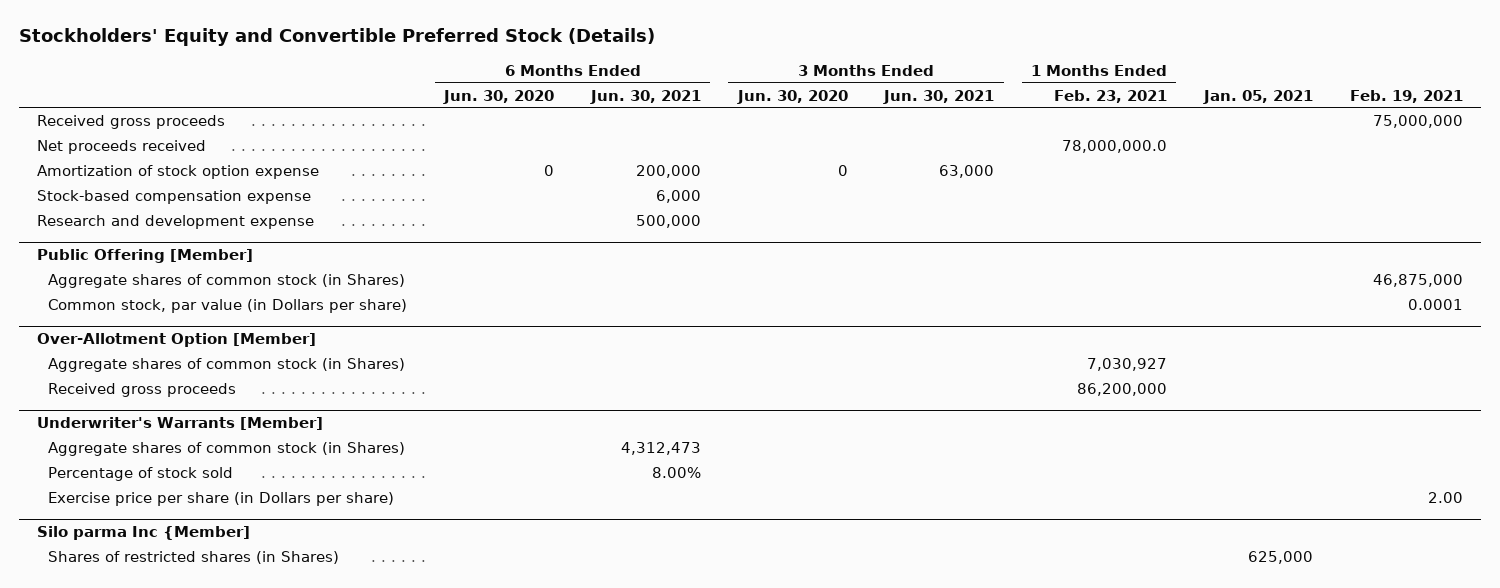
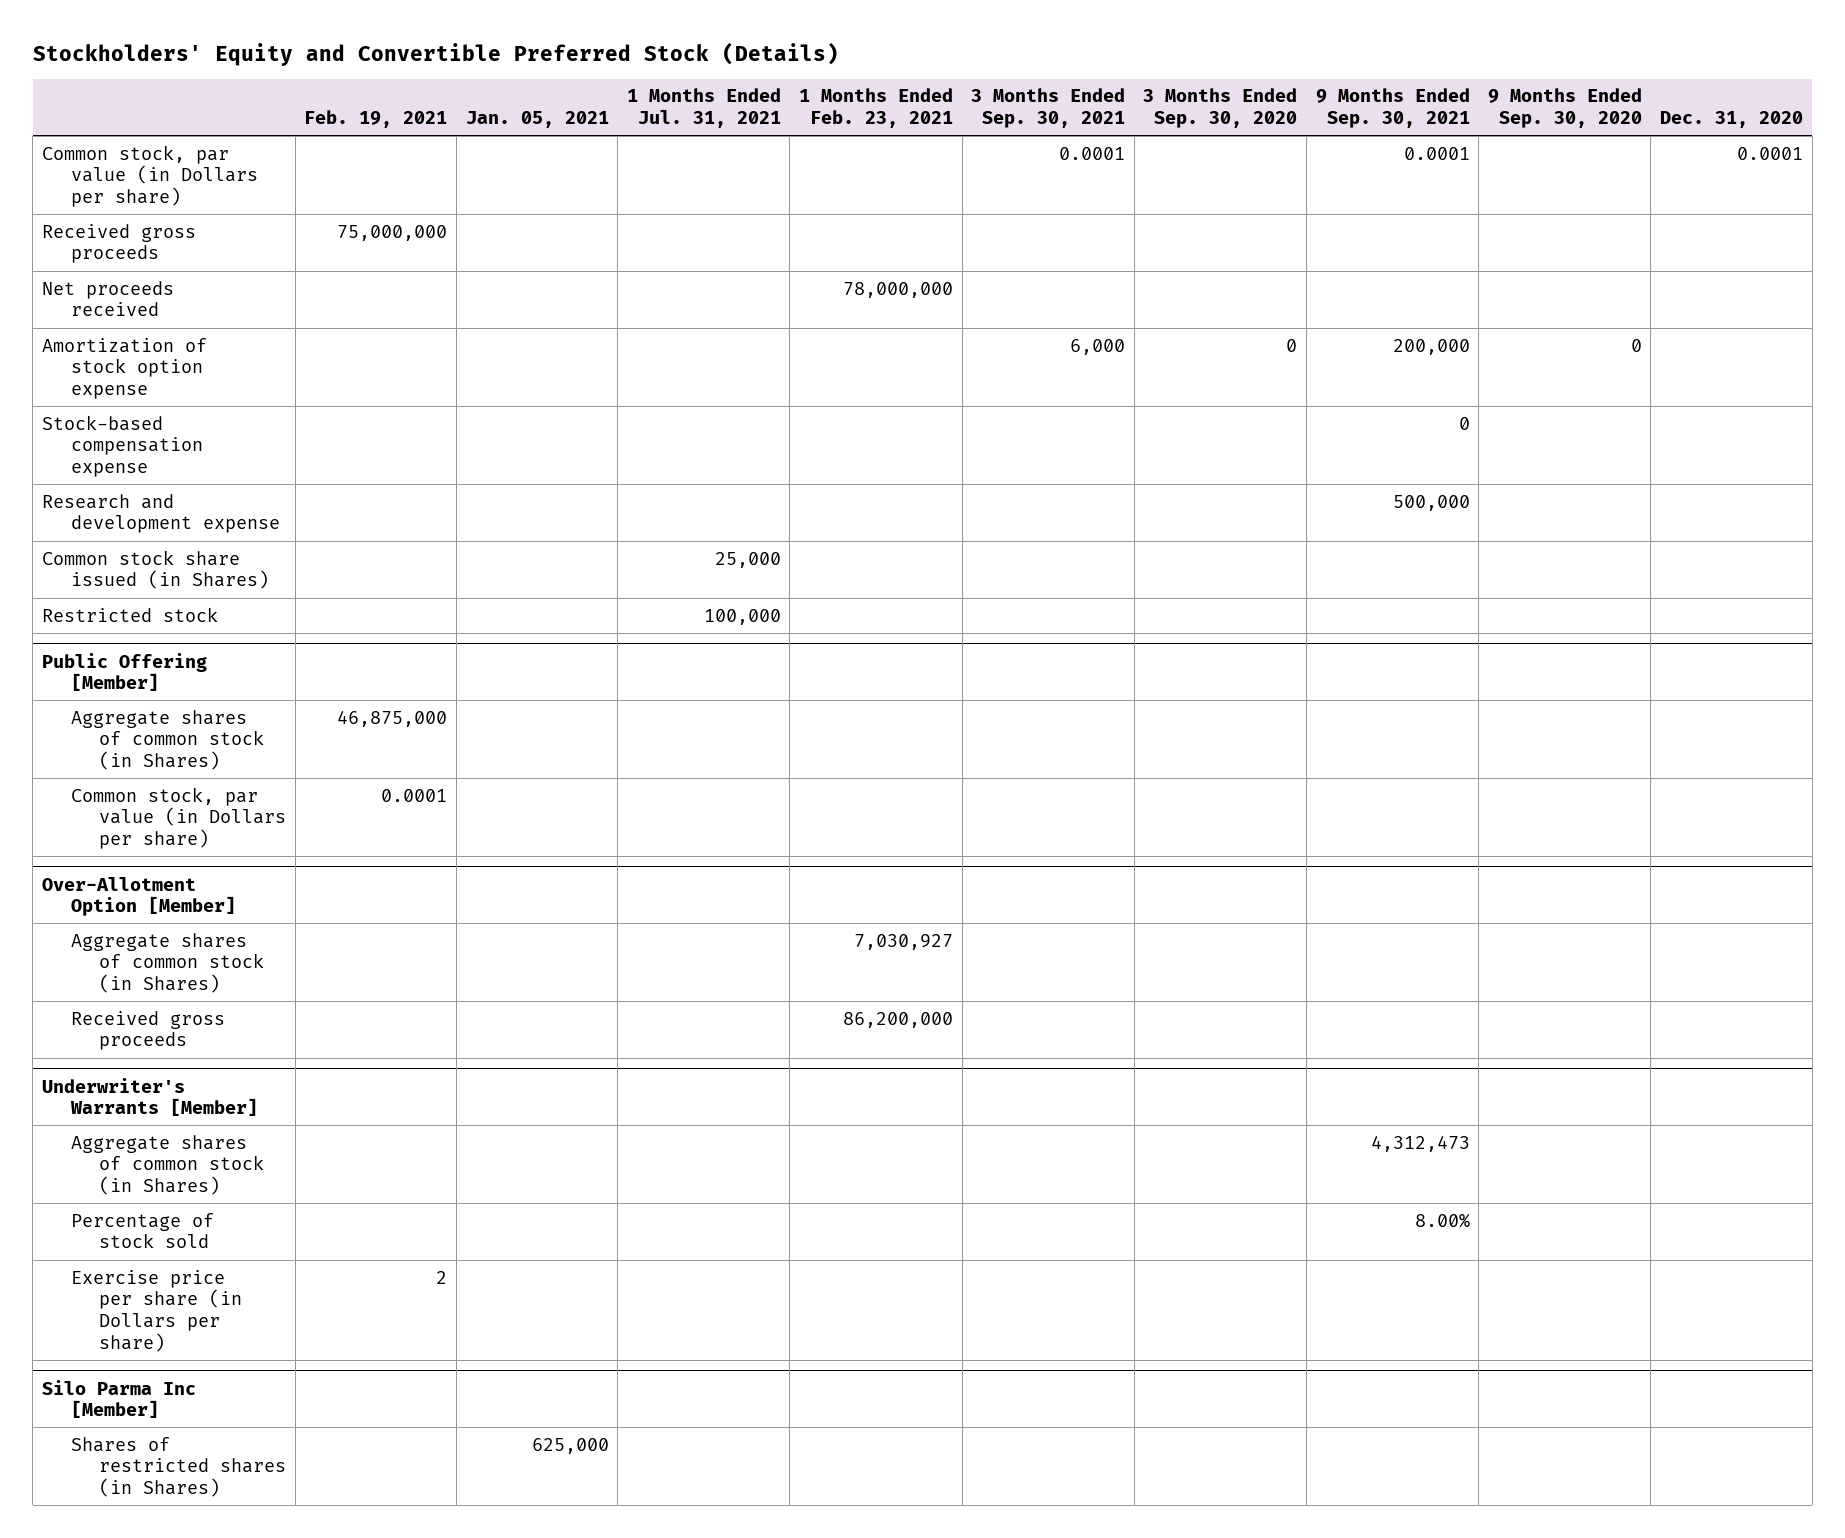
- | 6 Months Ended Jun. 30, 2020 | 6 Months Ended Jun. 30, 2021 | 3 Months Ended Jun. 30, 2020 | 3 Months Ended Jun. 30, 2021 | 1 Months Ended Feb. 23, 2021 | Jan. 05, 2021 | Feb. 19, 2021
+ | Feb. 19, 2021 | Jan. 05, 2021 | 1 Months Ended Jul. 31, 2021 | 1 Months Ended Feb. 23, 2021 | 3 Months Ended Sep. 30, 2021 | 3 Months Ended Sep. 30, 2020 | 9 Months Ended Sep. 30, 2021 | 9 Months Ended Sep. 30, 2020 | Dec. 31, 2020
+ Common stock, par value (in Dollars per share) | | | | | 0.0001 | | 0.0001 | | 0.0001
- Net proceeds received | | | | | 78,000,000.0 | |
+ Net proceeds received | | | | 78,000,000 | | | | |
+ Common stock share issued (in Shares) | | | 25,000 | | | | | |
+ Restricted stock | | | 100,000 | | | | | |
@ Underwriter's Warrants [Member]
- Exercise price per share (in Dollars per share) | | | | | | | 2.00
- Silo parma Inc {Member]
@ Underwriter's Warrants [Member]
+ Exercise price per share (in Dollars per share) | 2 | | | | | | | |
+ Silo Parma Inc [Member]

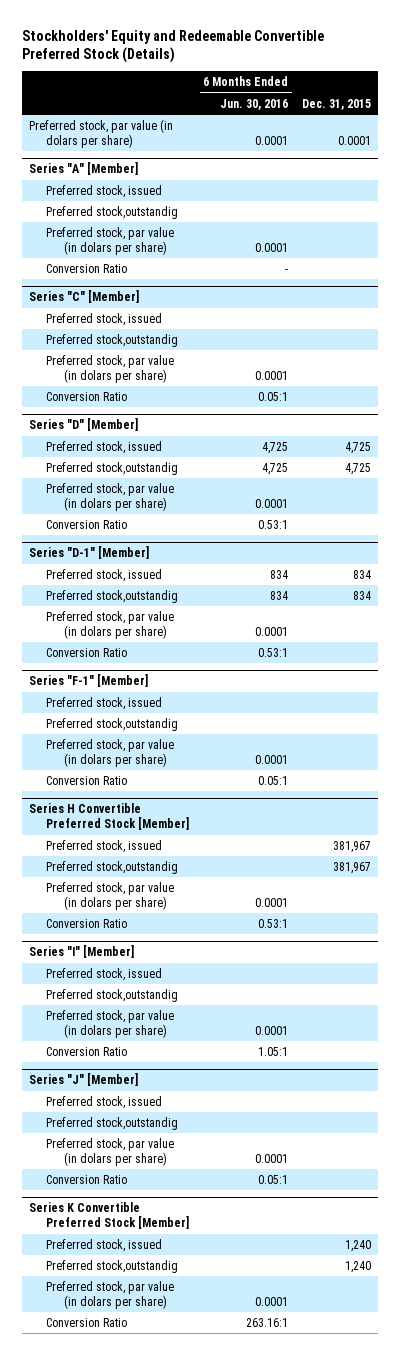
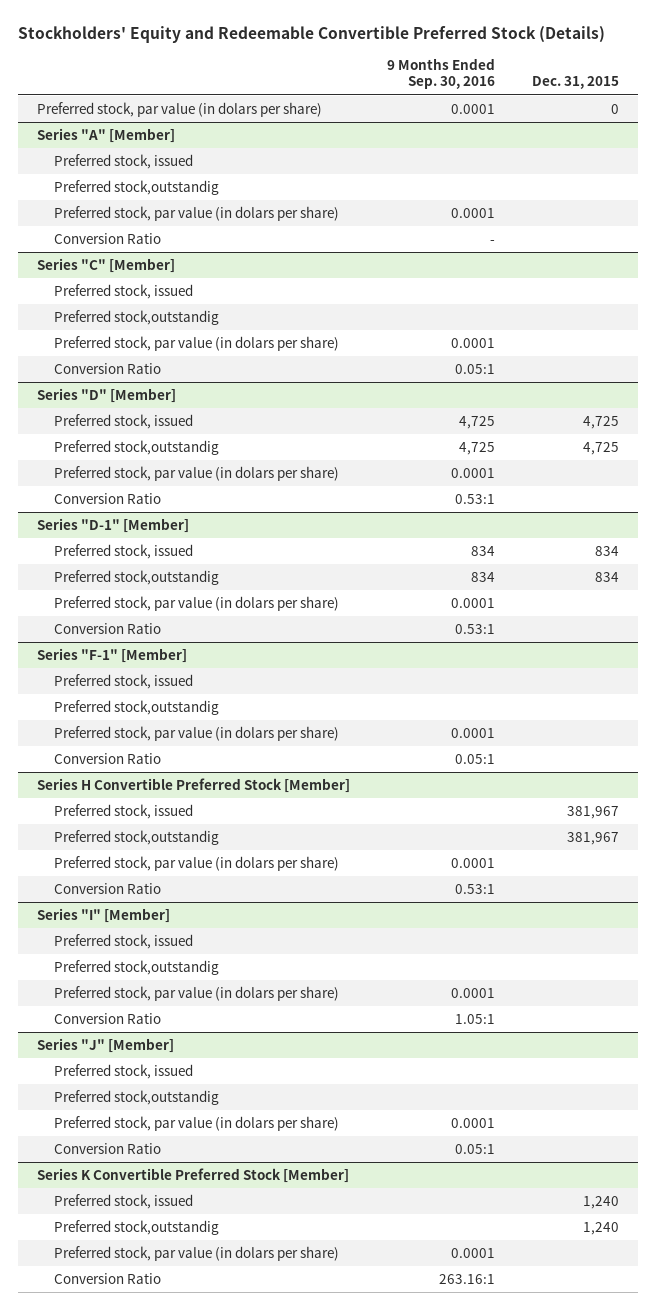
- | 6 Months Ended Jun. 30, 2016 | Dec. 31, 2015
+ | 9 Months Ended Sep. 30, 2016 | Dec. 31, 2015
- Preferred stock, par value (in dolars per share) | 0.0001 | 0.0001
+ Preferred stock, par value (in dolars per share) | 0.0001 | 0

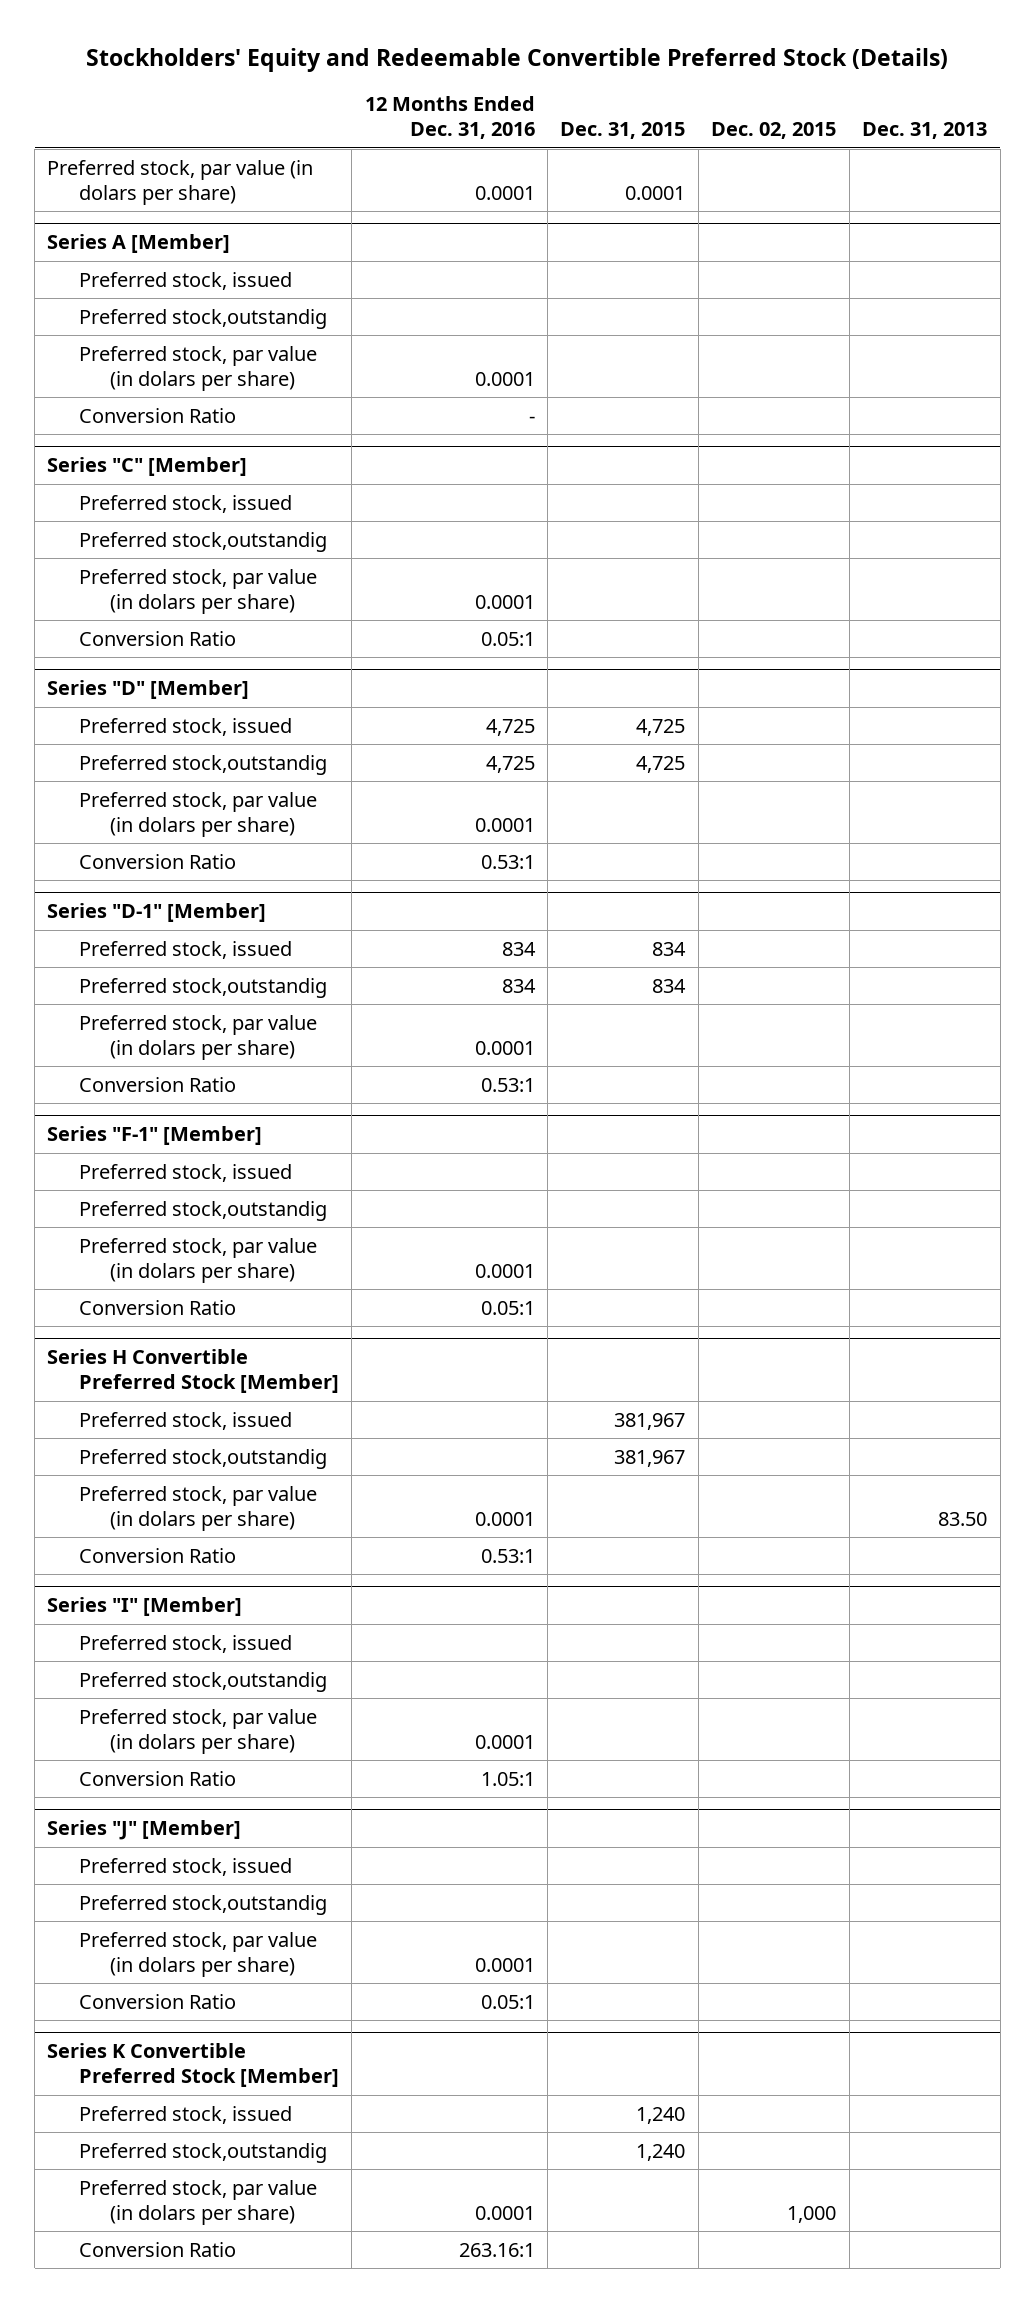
- | 9 Months Ended Sep. 30, 2016 | Dec. 31, 2015
+ | 12 Months Ended Dec. 31, 2016 | Dec. 31, 2015 | Dec. 02, 2015 | Dec. 31, 2013
- Preferred stock, par value (in dolars per share) | 0.0001 | 0
- Series "A" [Member]
+ Preferred stock, par value (in dolars per share) | 0.0001 | 0.0001 | |
+ Series A [Member]

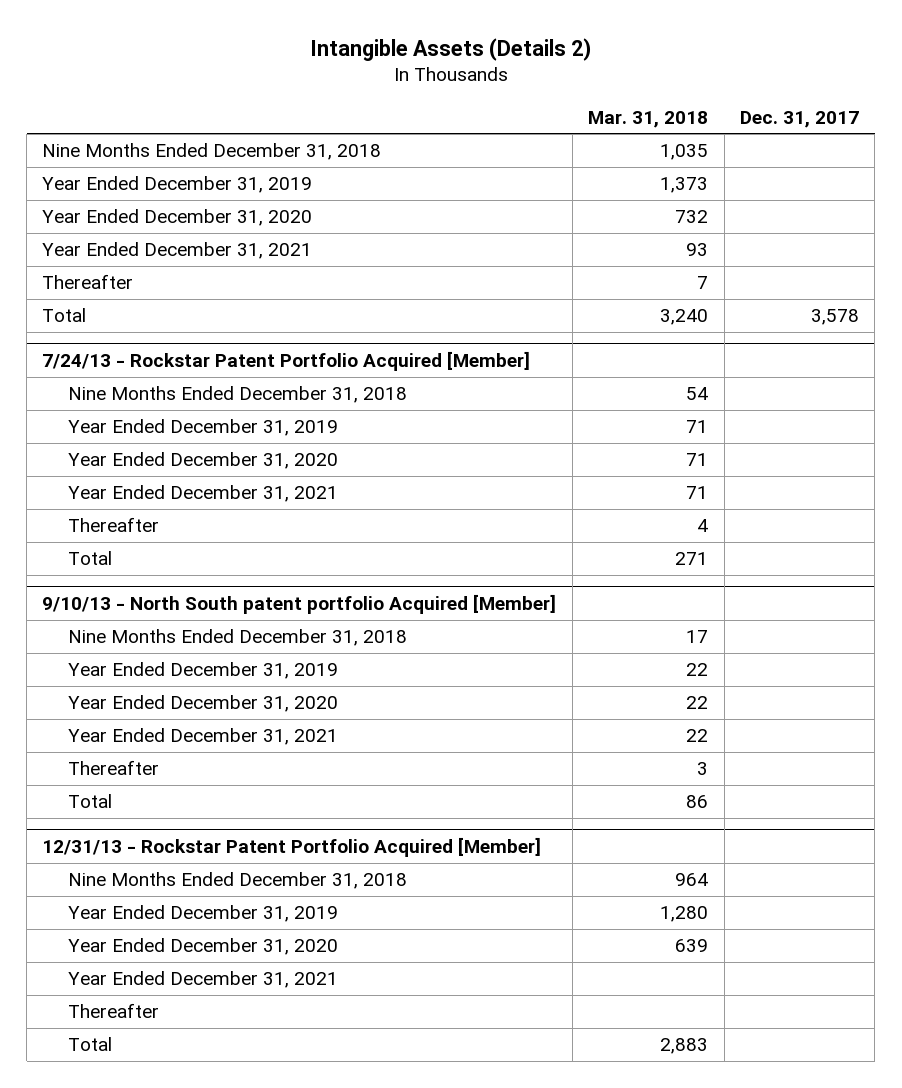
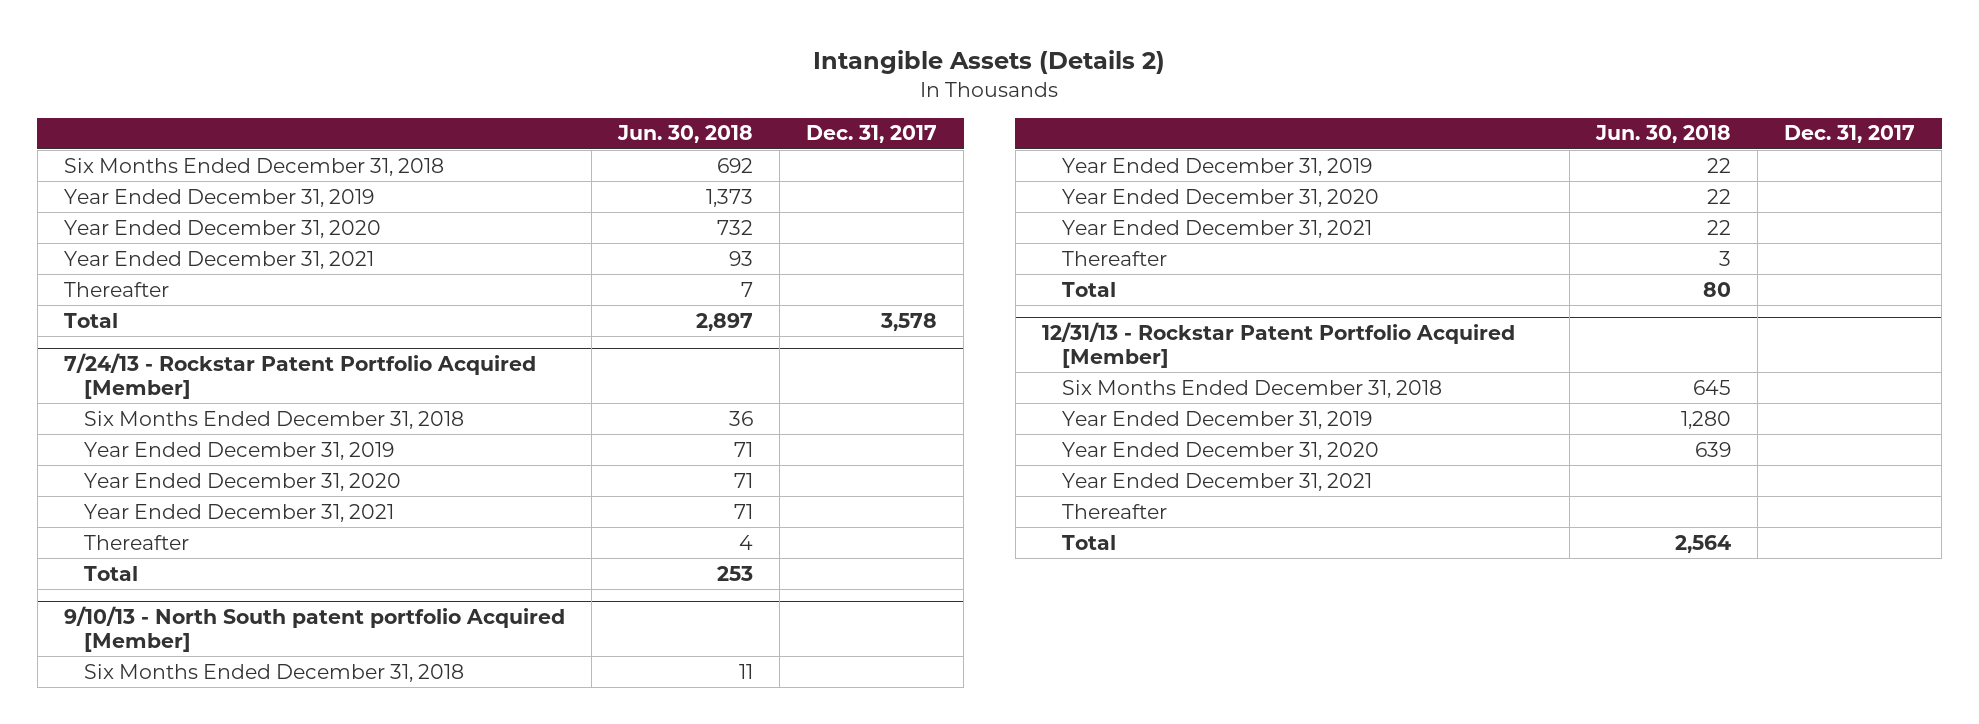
- | Mar. 31, 2018 | Dec. 31, 2017
+ | Jun. 30, 2018 | Dec. 31, 2017
- Nine Months Ended December 31, 2018 | 1,035 |
+ Six Months Ended December 31, 2018 | 692 |
@ 7/24/13 - Rockstar Patent Portfolio Acquired [Member]
- Nine Months Ended December 31, 2018 | 54 |
+ Six Months Ended December 31, 2018 | 36 |
@ 9/10/13 - North South patent portfolio Acquired [Member]
- Nine Months Ended December 31, 2018 | 17 |
+ Six Months Ended December 31, 2018 | 11 |
@ 12/31/13 - Rockstar Patent Portfolio Acquired [Member]
- Nine Months Ended December 31, 2018 | 964 |
+ Six Months Ended December 31, 2018 | 645 |

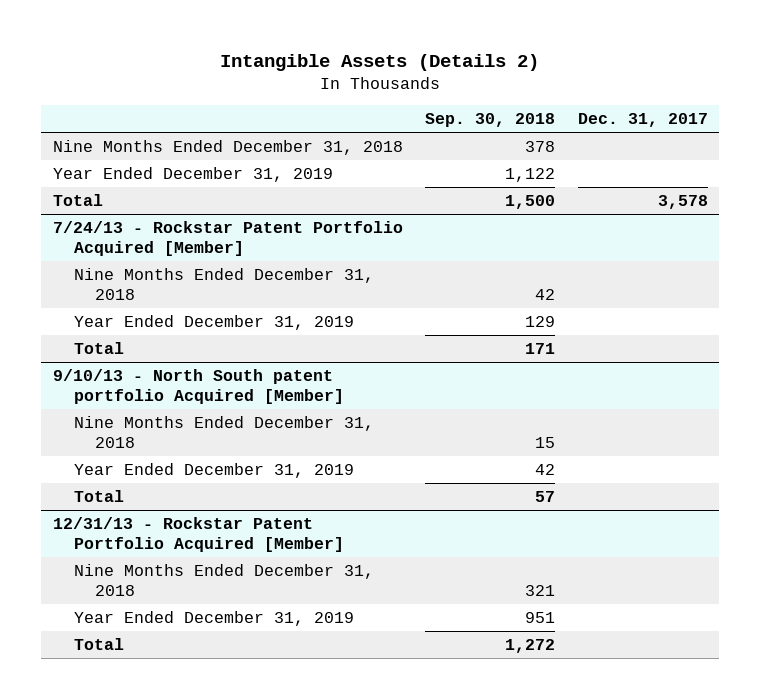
- | Jun. 30, 2018 | Dec. 31, 2017
+ | Sep. 30, 2018 | Dec. 31, 2017
- Six Months Ended December 31, 2018 | 692 |
+ Nine Months Ended December 31, 2018 | 378 |
- Year Ended December 31, 2020 | 732 |
- Year Ended December 31, 2021 | 93 |
- Thereafter | 7 |
@ 7/24/13 - Rockstar Patent Portfolio Acquired [Member]
- Six Months Ended December 31, 2018 | 36 |
+ Nine Months Ended December 31, 2018 | 42 |
- Year Ended December 31, 2020 | 71 |
- Year Ended December 31, 2021 | 71 |
- Thereafter | 4 |
@ 9/10/13 - North South patent portfolio Acquired [Member]
- Six Months Ended December 31, 2018 | 11 |
+ Nine Months Ended December 31, 2018 | 15 |
- Year Ended December 31, 2020 | 22 |
- Year Ended December 31, 2021 | 22 |
- Thereafter | 3 |
@ 12/31/13 - Rockstar Patent Portfolio Acquired [Member]
- Six Months Ended December 31, 2018 | 645 |
+ Nine Months Ended December 31, 2018 | 321 |
- Year Ended December 31, 2020 | 639 |
- Year Ended December 31, 2021
- Thereafter

